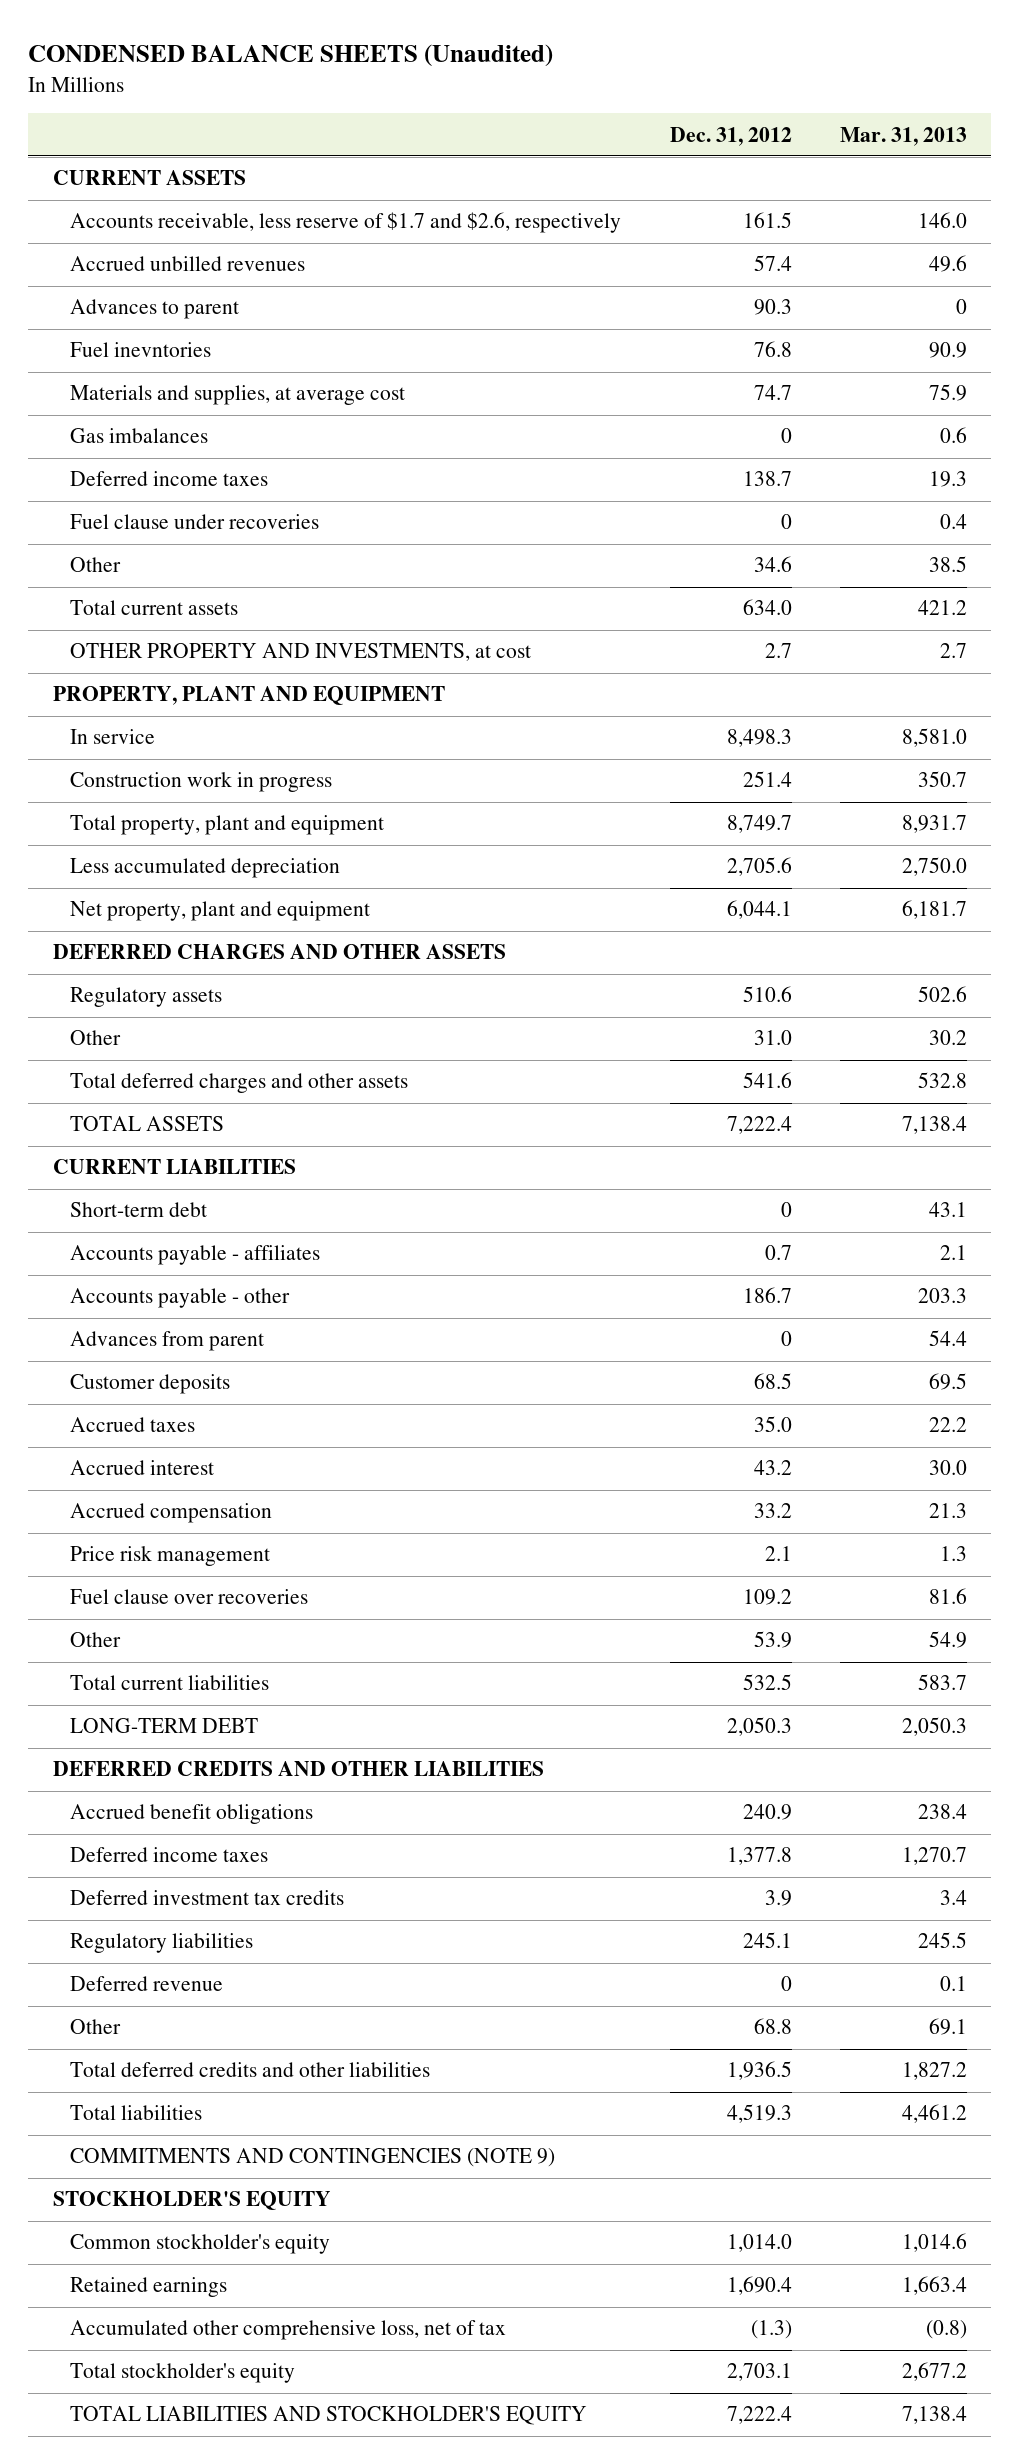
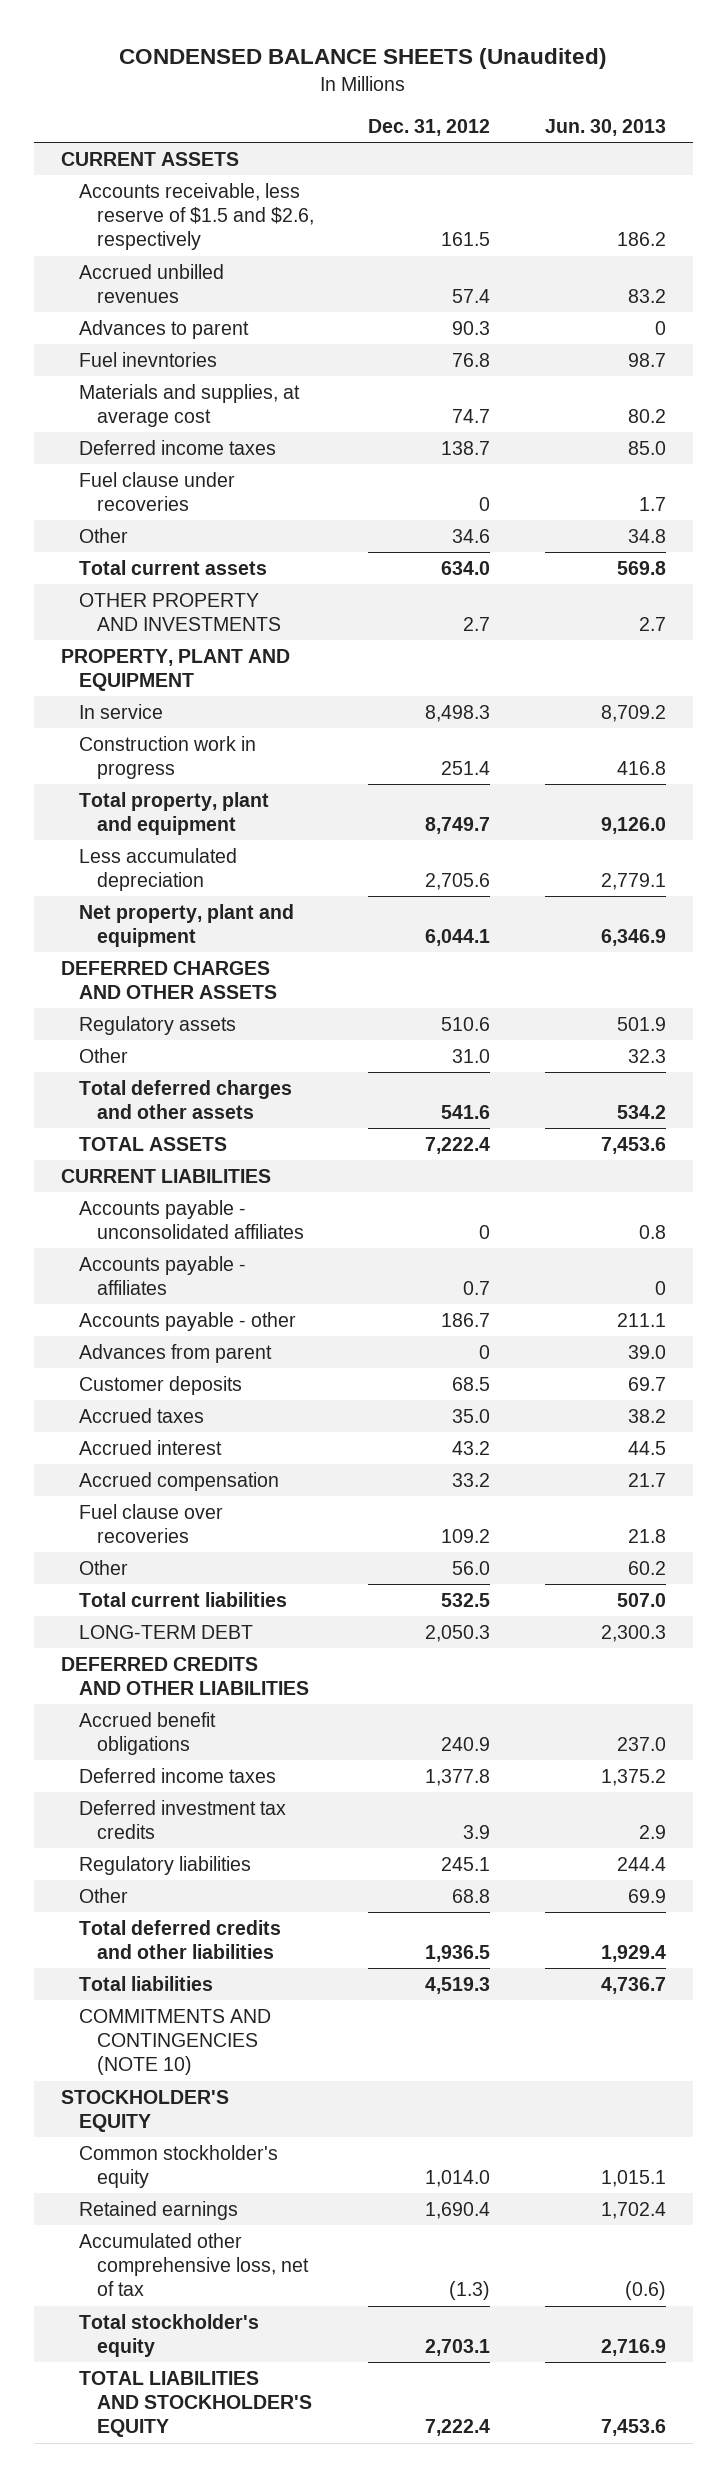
- | Dec. 31, 2012 | Mar. 31, 2013
+ | Dec. 31, 2012 | Jun. 30, 2013
- Accounts receivable, less reserve of $1.7 and $2.6, respectively | 161.5 | 146.0
+ Accounts receivable, less reserve of $1.5 and $2.6, respectively | 161.5 | 186.2
- Gas imbalances | 0 | 0.6
- OTHER PROPERTY AND INVESTMENTS, at cost | 2.7 | 2.7
+ OTHER PROPERTY AND INVESTMENTS | 2.7 | 2.7
- Short-term debt | 0 | 43.1
+ Accounts payable - unconsolidated affiliates | 0 | 0.8
- Price risk management | 2.1 | 1.3
- Other | 53.9 | 54.9
+ Other | 56.0 | 60.2
- Deferred revenue | 0 | 0.1
- COMMITMENTS AND CONTINGENCIES (NOTE 9)
+ COMMITMENTS AND CONTINGENCIES (NOTE 10)

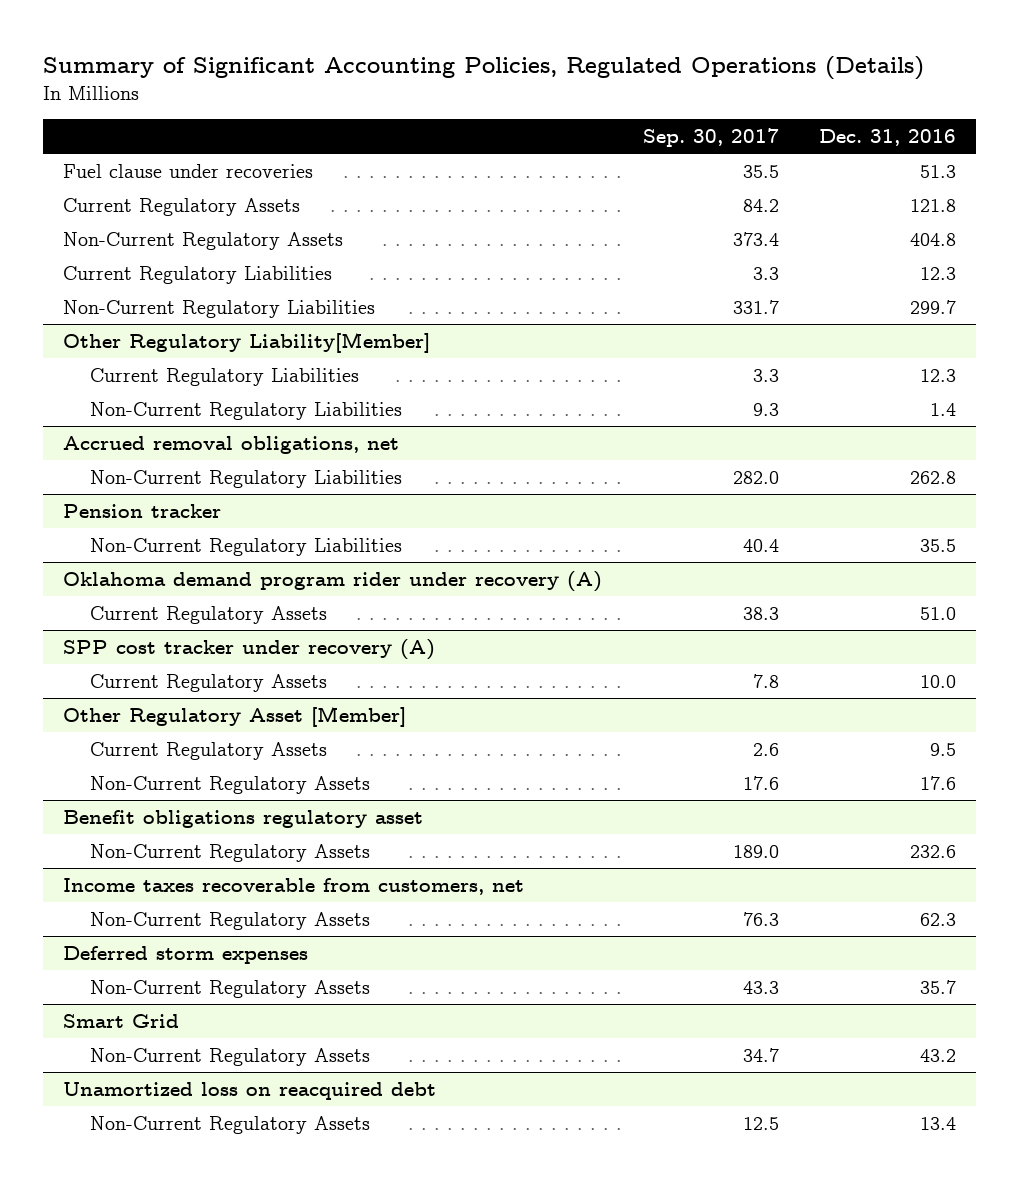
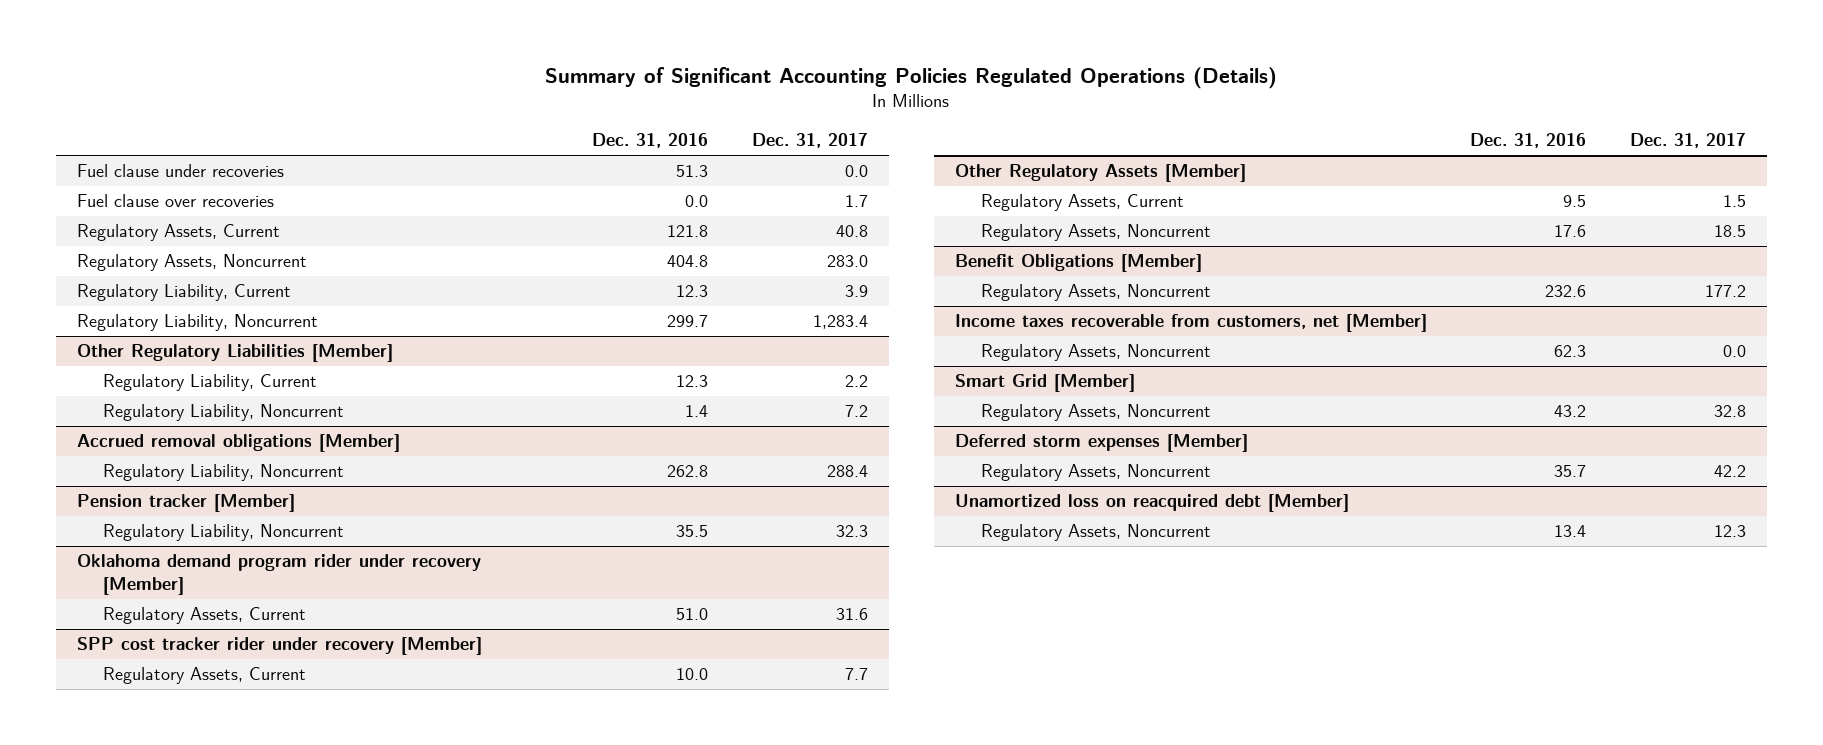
- Summary of Significant Accounting Policies, Regulated Operations (Details)
+ Summary of Significant Accounting Policies Regulated Operations (Details)
- | Sep. 30, 2017 | Dec. 31, 2016
+ | Dec. 31, 2016 | Dec. 31, 2017
- Current Regulatory Assets | 84.2 | 121.8
- Non-Current Regulatory Assets | 373.4 | 404.8
- Current Regulatory Liabilities | 3.3 | 12.3
- Non-Current Regulatory Liabilities | 331.7 | 299.7
- Other Regulatory Liability[Member]
- Current Regulatory Liabilities | 3.3 | 12.3
- Non-Current Regulatory Liabilities | 9.3 | 1.4
- Accrued removal obligations, net
- Non-Current Regulatory Liabilities | 282.0 | 262.8
- Pension tracker
- Non-Current Regulatory Liabilities | 40.4 | 35.5
- Oklahoma demand program rider under recovery (A)
- Current Regulatory Assets | 38.3 | 51.0
- SPP cost tracker under recovery (A)
- Current Regulatory Assets | 7.8 | 10.0
- Other Regulatory Asset [Member]
- Current Regulatory Assets | 2.6 | 9.5
- Non-Current Regulatory Assets | 17.6 | 17.6
- Benefit obligations regulatory asset
- Non-Current Regulatory Assets | 189.0 | 232.6
- Income taxes recoverable from customers, net
- Non-Current Regulatory Assets | 76.3 | 62.3
- Deferred storm expenses
- Non-Current Regulatory Assets | 43.3 | 35.7
- Smart Grid
- Non-Current Regulatory Assets | 34.7 | 43.2
- Unamortized loss on reacquired debt
- Non-Current Regulatory Assets | 12.5 | 13.4
+ Fuel clause over recoveries | 0.0 | 1.7
+ Regulatory Assets, Current | 121.8 | 40.8
+ Regulatory Assets, Noncurrent | 404.8 | 283.0
+ Regulatory Liability, Current | 12.3 | 3.9
+ Regulatory Liability, Noncurrent | 299.7 | 1,283.4
+ Other Regulatory Liabilities [Member]
+ Regulatory Liability, Current | 12.3 | 2.2
+ Regulatory Liability, Noncurrent | 1.4 | 7.2
+ Accrued removal obligations [Member]
+ Regulatory Liability, Noncurrent | 262.8 | 288.4
+ Pension tracker [Member]
+ Regulatory Liability, Noncurrent | 35.5 | 32.3
+ Oklahoma demand program rider under recovery [Member]
+ Regulatory Assets, Current | 51.0 | 31.6
+ SPP cost tracker rider under recovery [Member]
+ Regulatory Assets, Current | 10.0 | 7.7
+ Other Regulatory Assets [Member]
+ Regulatory Assets, Current | 9.5 | 1.5
+ Regulatory Assets, Noncurrent | 17.6 | 18.5
+ Benefit Obligations [Member]
+ Regulatory Assets, Noncurrent | 232.6 | 177.2
+ Income taxes recoverable from customers, net [Member]
+ Regulatory Assets, Noncurrent | 62.3 | 0.0
+ Smart Grid [Member]
+ Regulatory Assets, Noncurrent | 43.2 | 32.8
+ Deferred storm expenses [Member]
+ Regulatory Assets, Noncurrent | 35.7 | 42.2
+ Unamortized loss on reacquired debt [Member]
+ Regulatory Assets, Noncurrent | 13.4 | 12.3

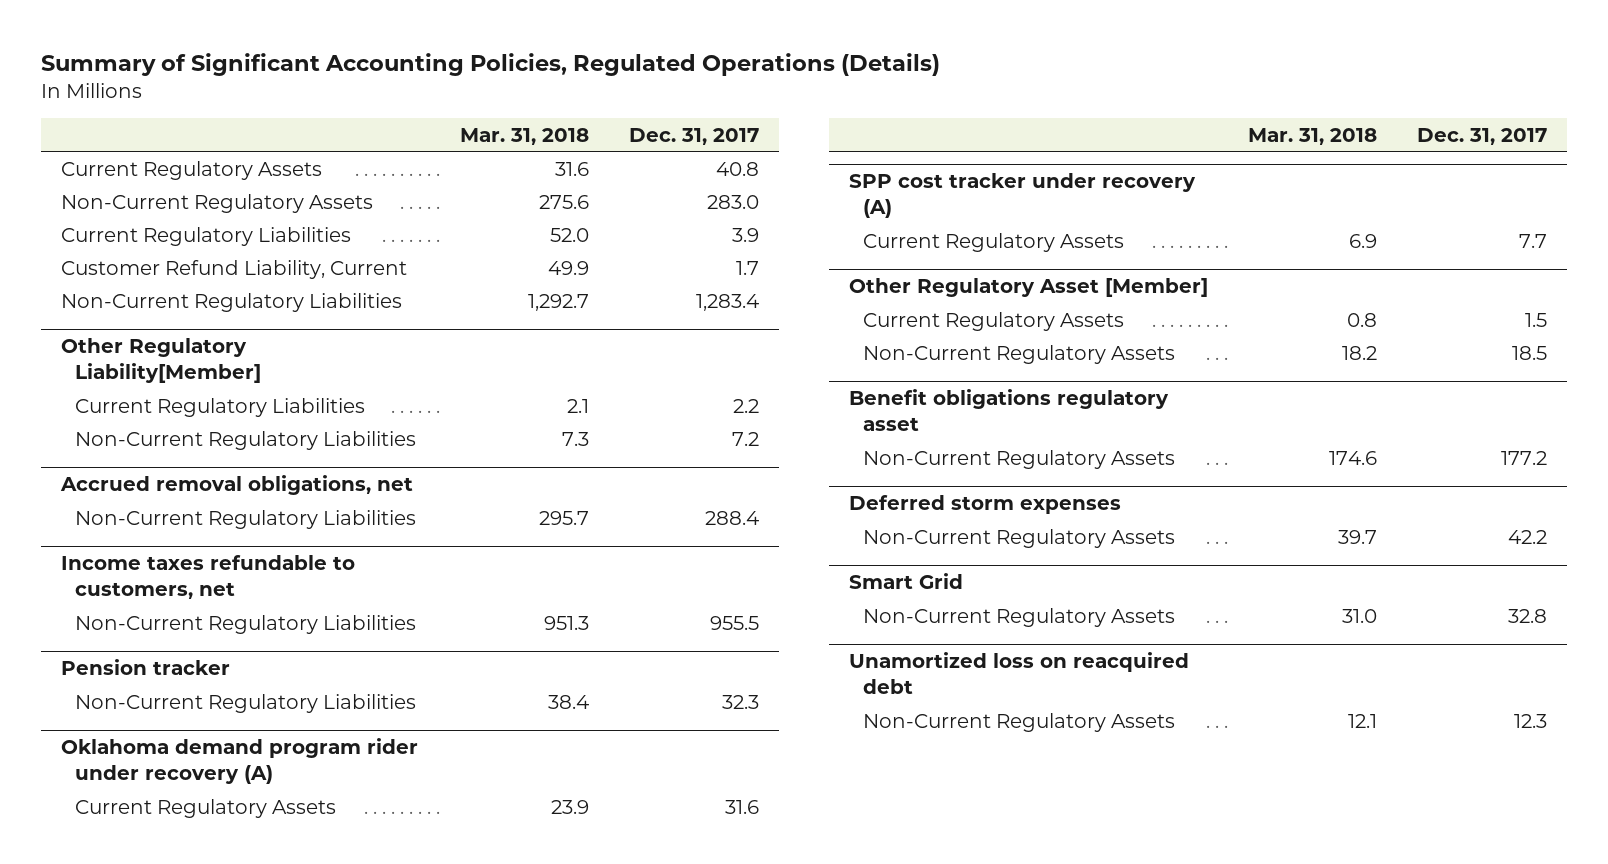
- Summary of Significant Accounting Policies Regulated Operations (Details)
+ Summary of Significant Accounting Policies, Regulated Operations (Details)
- | Dec. 31, 2016 | Dec. 31, 2017
+ | Mar. 31, 2018 | Dec. 31, 2017
- Fuel clause under recoveries | 51.3 | 0.0
- Fuel clause over recoveries | 0.0 | 1.7
- Regulatory Assets, Current | 121.8 | 40.8
- Regulatory Assets, Noncurrent | 404.8 | 283.0
- Regulatory Liability, Current | 12.3 | 3.9
- Regulatory Liability, Noncurrent | 299.7 | 1,283.4
- Other Regulatory Liabilities [Member]
- Regulatory Liability, Current | 12.3 | 2.2
- Regulatory Liability, Noncurrent | 1.4 | 7.2
- Accrued removal obligations [Member]
- Regulatory Liability, Noncurrent | 262.8 | 288.4
- Pension tracker [Member]
- Regulatory Liability, Noncurrent | 35.5 | 32.3
- Oklahoma demand program rider under recovery [Member]
- Regulatory Assets, Current | 51.0 | 31.6
- SPP cost tracker rider under recovery [Member]
- Regulatory Assets, Current | 10.0 | 7.7
- Other Regulatory Assets [Member]
- Regulatory Assets, Current | 9.5 | 1.5
- Regulatory Assets, Noncurrent | 17.6 | 18.5
- Benefit Obligations [Member]
- Regulatory Assets, Noncurrent | 232.6 | 177.2
- Income taxes recoverable from customers, net [Member]
- Regulatory Assets, Noncurrent | 62.3 | 0.0
- Smart Grid [Member]
- Regulatory Assets, Noncurrent | 43.2 | 32.8
- Deferred storm expenses [Member]
- Regulatory Assets, Noncurrent | 35.7 | 42.2
- Unamortized loss on reacquired debt [Member]
- Regulatory Assets, Noncurrent | 13.4 | 12.3
+ Current Regulatory Assets | 31.6 | 40.8
+ Non-Current Regulatory Assets | 275.6 | 283.0
+ Current Regulatory Liabilities | 52.0 | 3.9
+ Customer Refund Liability, Current | 49.9 | 1.7
+ Non-Current Regulatory Liabilities | 1,292.7 | 1,283.4
+ Other Regulatory Liability[Member]
+ Current Regulatory Liabilities | 2.1 | 2.2
+ Non-Current Regulatory Liabilities | 7.3 | 7.2
+ Accrued removal obligations, net
+ Non-Current Regulatory Liabilities | 295.7 | 288.4
+ Income taxes refundable to customers, net
+ Non-Current Regulatory Liabilities | 951.3 | 955.5
+ Pension tracker
+ Non-Current Regulatory Liabilities | 38.4 | 32.3
+ Oklahoma demand program rider under recovery (A)
+ Current Regulatory Assets | 23.9 | 31.6
+ SPP cost tracker under recovery (A)
+ Current Regulatory Assets | 6.9 | 7.7
+ Other Regulatory Asset [Member]
+ Current Regulatory Assets | 0.8 | 1.5
+ Non-Current Regulatory Assets | 18.2 | 18.5
+ Benefit obligations regulatory asset
+ Non-Current Regulatory Assets | 174.6 | 177.2
+ Deferred storm expenses
+ Non-Current Regulatory Assets | 39.7 | 42.2
+ Smart Grid
+ Non-Current Regulatory Assets | 31.0 | 32.8
+ Unamortized loss on reacquired debt
+ Non-Current Regulatory Assets | 12.1 | 12.3

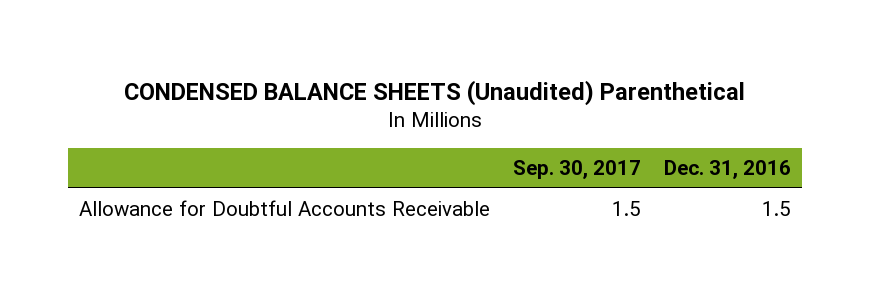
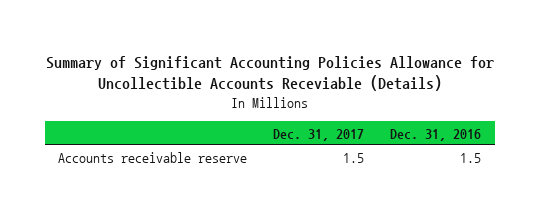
- CONDENSED BALANCE SHEETS (Unaudited) Parenthetical
+ Summary of Significant Accounting Policies Allowance for Uncollectible Accounts Receviable (Details)
- | Sep. 30, 2017 | Dec. 31, 2016
+ | Dec. 31, 2017 | Dec. 31, 2016
- Allowance for Doubtful Accounts Receivable | 1.5 | 1.5
+ Accounts receivable reserve | 1.5 | 1.5

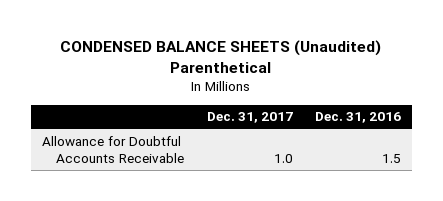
- Summary of Significant Accounting Policies Allowance for Uncollectible Accounts Receviable (Details)
+ CONDENSED BALANCE SHEETS (Unaudited) Parenthetical
- Accounts receivable reserve | 1.5 | 1.5
+ Allowance for Doubtful Accounts Receivable | 1.0 | 1.5

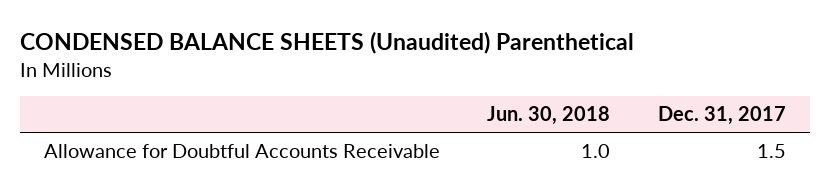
- | Dec. 31, 2017 | Dec. 31, 2016
+ | Jun. 30, 2018 | Dec. 31, 2017
- Allowance for Doubtful Accounts Receivable | 1.0 | 1.5
+ Allowance for Doubtful Accounts Receivable | 1.0 | 1.5

